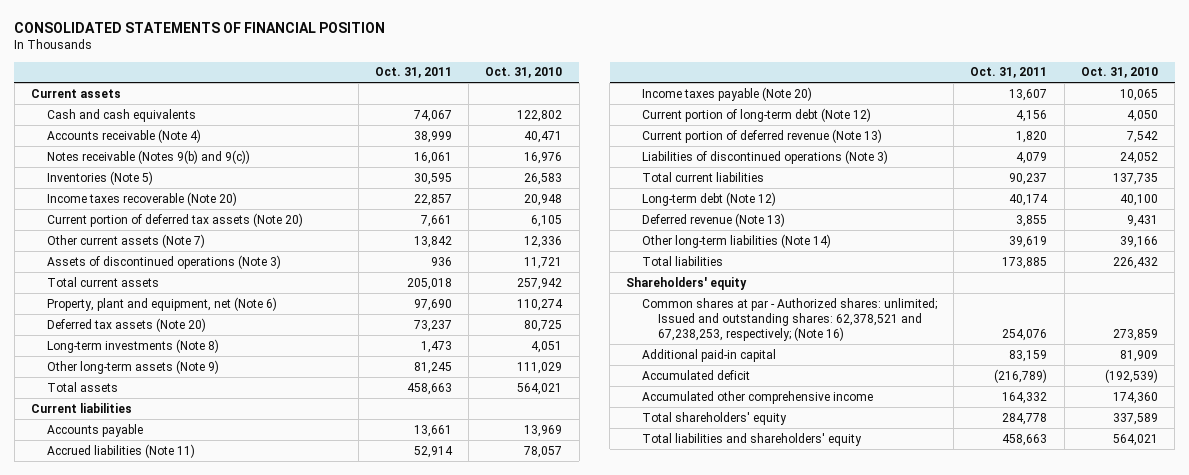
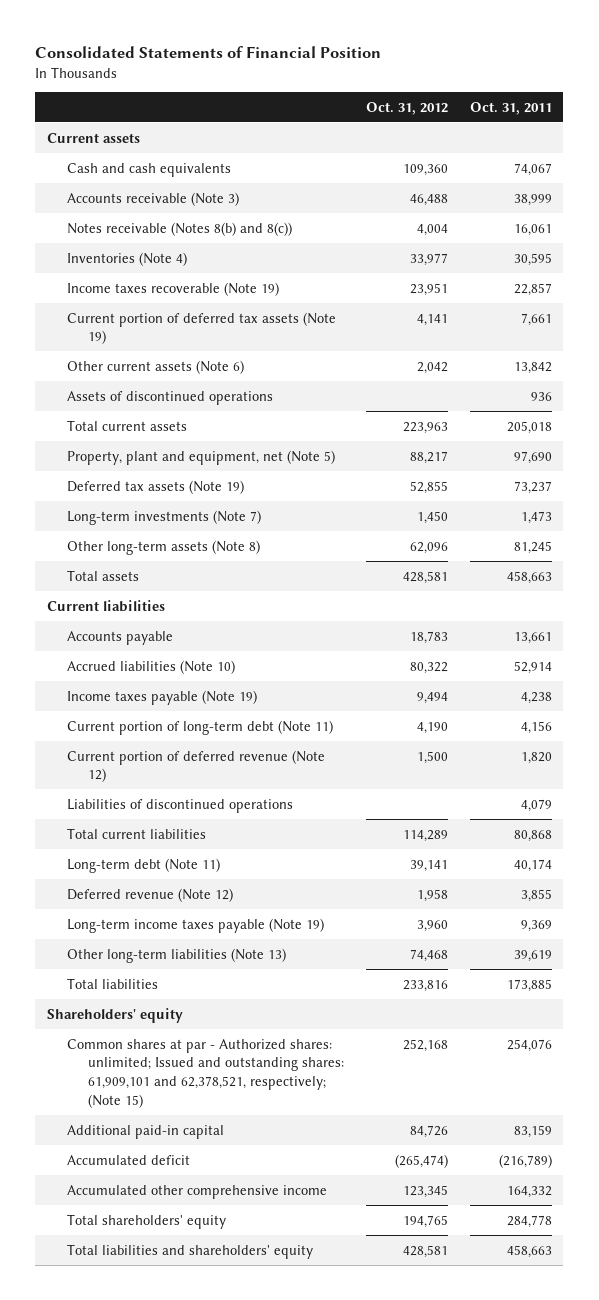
- CONSOLIDATED STATEMENTS OF FINANCIAL POSITION
+ Consolidated Statements of Financial Position
- | Oct. 31, 2011 | Oct. 31, 2010
+ | Oct. 31, 2012 | Oct. 31, 2011
- Accounts receivable (Note 4) | 38,999 | 40,471
- Notes receivable (Notes 9(b) and 9(c)) | 16,061 | 16,976
- Inventories (Note 5) | 30,595 | 26,583
- Income taxes recoverable (Note 20) | 22,857 | 20,948
- Current portion of deferred tax assets (Note 20) | 7,661 | 6,105
- Other current assets (Note 7) | 13,842 | 12,336
- Assets of discontinued operations (Note 3) | 936 | 11,721
+ Accounts receivable (Note 3) | 46,488 | 38,999
+ Notes receivable (Notes 8(b) and 8(c)) | 4,004 | 16,061
+ Inventories (Note 4) | 33,977 | 30,595
+ Income taxes recoverable (Note 19) | 23,951 | 22,857
+ Current portion of deferred tax assets (Note 19) | 4,141 | 7,661
+ Other current assets (Note 6) | 2,042 | 13,842
+ Assets of discontinued operations | | 936
- Property, plant and equipment, net (Note 6) | 97,690 | 110,274
- Deferred tax assets (Note 20) | 73,237 | 80,725
- Long-term investments (Note 8) | 1,473 | 4,051
- Other long-term assets (Note 9) | 81,245 | 111,029
+ Property, plant and equipment, net (Note 5) | 88,217 | 97,690
+ Deferred tax assets (Note 19) | 52,855 | 73,237
+ Long-term investments (Note 7) | 1,450 | 1,473
+ Other long-term assets (Note 8) | 62,096 | 81,245
- Accrued liabilities (Note 11) | 52,914 | 78,057
- Income taxes payable (Note 20) | 13,607 | 10,065
- Current portion of long-term debt (Note 12) | 4,156 | 4,050
- Current portion of deferred revenue (Note 13) | 1,820 | 7,542
- Liabilities of discontinued operations (Note 3) | 4,079 | 24,052
- Total current liabilities | 90,237 | 137,735
- Long-term debt (Note 12) | 40,174 | 40,100
- Deferred revenue (Note 13) | 3,855 | 9,431
- Other long-term liabilities (Note 14) | 39,619 | 39,166
+ Accrued liabilities (Note 10) | 80,322 | 52,914
+ Income taxes payable (Note 19) | 9,494 | 4,238
+ Current portion of long-term debt (Note 11) | 4,190 | 4,156
+ Current portion of deferred revenue (Note 12) | 1,500 | 1,820
+ Liabilities of discontinued operations | | 4,079
+ Total current liabilities | 114,289 | 80,868
+ Long-term debt (Note 11) | 39,141 | 40,174
+ Deferred revenue (Note 12) | 1,958 | 3,855
+ Long-term income taxes payable (Note 19) | 3,960 | 9,369
+ Other long-term liabilities (Note 13) | 74,468 | 39,619
- Common shares at par - Authorized shares: unlimited; Issued and outstanding shares: 62,378,521 and 67,238,253, respectively; (Note 16) | 254,076 | 273,859
+ Common shares at par - Authorized shares: unlimited; Issued and outstanding shares: 61,909,101 and 62,378,521, respectively; (Note 15) | 252,168 | 254,076

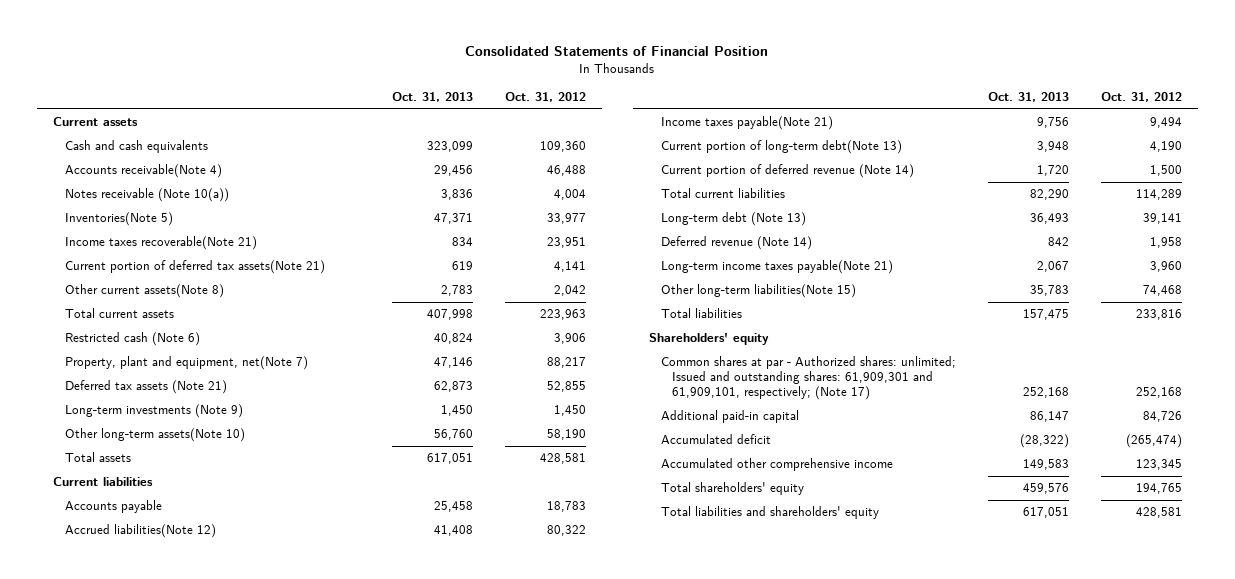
- | Oct. 31, 2012 | Oct. 31, 2011
+ | Oct. 31, 2013 | Oct. 31, 2012
- Accounts receivable (Note 3) | 46,488 | 38,999
- Notes receivable (Notes 8(b) and 8(c)) | 4,004 | 16,061
- Inventories (Note 4) | 33,977 | 30,595
- Income taxes recoverable (Note 19) | 23,951 | 22,857
- Current portion of deferred tax assets (Note 19) | 4,141 | 7,661
- Other current assets (Note 6) | 2,042 | 13,842
- Assets of discontinued operations | | 936
+ Accounts receivable(Note 4) | 29,456 | 46,488
+ Notes receivable (Note 10(a)) | 3,836 | 4,004
+ Inventories(Note 5) | 47,371 | 33,977
+ Income taxes recoverable(Note 21) | 834 | 23,951
+ Current portion of deferred tax assets(Note 21) | 619 | 4,141
+ Other current assets(Note 8) | 2,783 | 2,042
- Property, plant and equipment, net (Note 5) | 88,217 | 97,690
- Deferred tax assets (Note 19) | 52,855 | 73,237
- Long-term investments (Note 7) | 1,450 | 1,473
- Other long-term assets (Note 8) | 62,096 | 81,245
+ Restricted cash (Note 6) | 40,824 | 3,906
+ Property, plant and equipment, net(Note 7) | 47,146 | 88,217
+ Deferred tax assets (Note 21) | 62,873 | 52,855
+ Long-term investments (Note 9) | 1,450 | 1,450
+ Other long-term assets(Note 10) | 56,760 | 58,190
- Accrued liabilities (Note 10) | 80,322 | 52,914
- Income taxes payable (Note 19) | 9,494 | 4,238
- Current portion of long-term debt (Note 11) | 4,190 | 4,156
- Current portion of deferred revenue (Note 12) | 1,500 | 1,820
- Liabilities of discontinued operations | | 4,079
+ Accrued liabilities(Note 12) | 41,408 | 80,322
+ Income taxes payable(Note 21) | 9,756 | 9,494
+ Current portion of long-term debt(Note 13) | 3,948 | 4,190
+ Current portion of deferred revenue (Note 14) | 1,720 | 1,500
- Long-term debt (Note 11) | 39,141 | 40,174
- Deferred revenue (Note 12) | 1,958 | 3,855
- Long-term income taxes payable (Note 19) | 3,960 | 9,369
- Other long-term liabilities (Note 13) | 74,468 | 39,619
+ Long-term debt (Note 13) | 36,493 | 39,141
+ Deferred revenue (Note 14) | 842 | 1,958
+ Long-term income taxes payable(Note 21) | 2,067 | 3,960
+ Other long-term liabilities(Note 15) | 35,783 | 74,468
- Common shares at par - Authorized shares: unlimited; Issued and outstanding shares: 61,909,101 and 62,378,521, respectively; (Note 15) | 252,168 | 254,076
+ Common shares at par - Authorized shares: unlimited; Issued and outstanding shares: 61,909,301 and 61,909,101, respectively; (Note 17) | 252,168 | 252,168

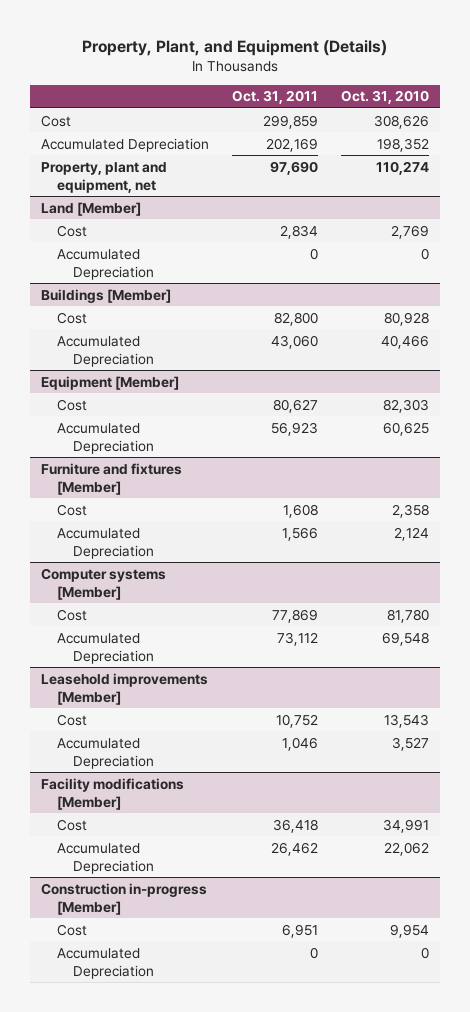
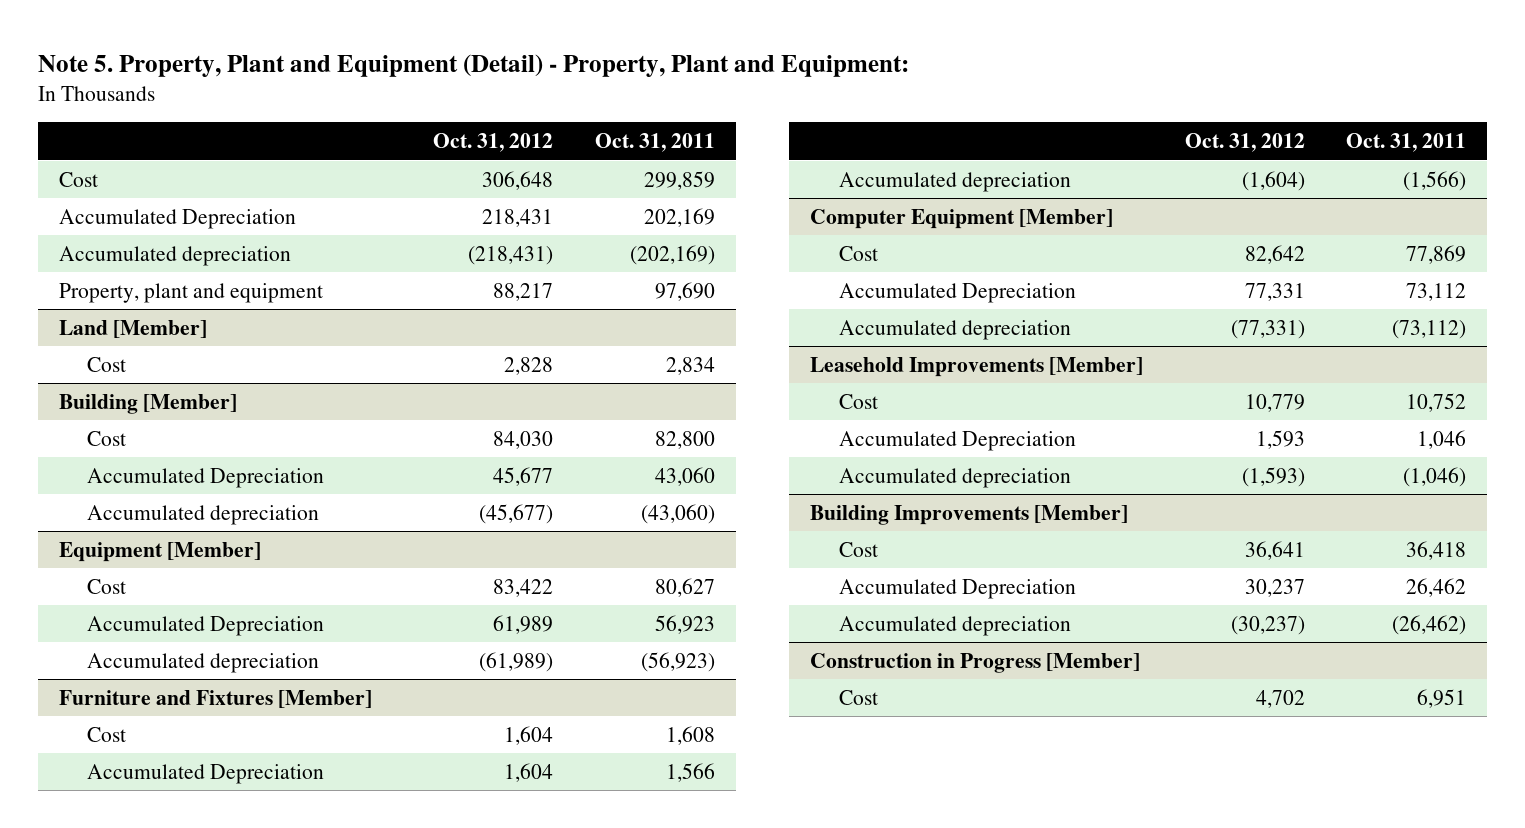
- Property, Plant, and Equipment (Details)
+ Note 5. Property, Plant and Equipment (Detail) - Property, Plant and Equipment:
- | Oct. 31, 2011 | Oct. 31, 2010
+ | Oct. 31, 2012 | Oct. 31, 2011
- Property, plant and equipment, net | 97,690 | 110,274
+ Accumulated depreciation | (218,431) | (202,169)
+ Property, plant and equipment | 88,217 | 97,690
@ Land [Member]
- Accumulated Depreciation | 0 | 0
- Buildings [Member]
+ Building [Member]
+ Accumulated depreciation | (45,677) | (43,060)
- Furniture and fixtures [Member]
@ Equipment [Member]
+ Accumulated depreciation | (61,989) | (56,923)
+ Furniture and Fixtures [Member]
- Computer systems [Member]
+ Accumulated depreciation | (1,604) | (1,566)
+ Computer Equipment [Member]
- Leasehold improvements [Member]
+ Accumulated depreciation | (77,331) | (73,112)
+ Leasehold Improvements [Member]
- Facility modifications [Member]
+ Accumulated depreciation | (1,593) | (1,046)
+ Building Improvements [Member]
- Construction in-progress [Member]
+ Accumulated depreciation | (30,237) | (26,462)
+ Construction in Progress [Member]
- Accumulated Depreciation | 0 | 0

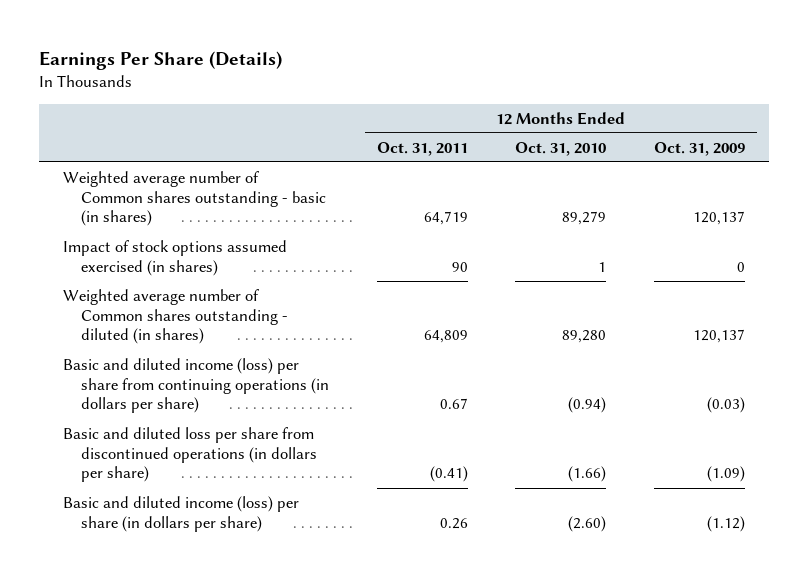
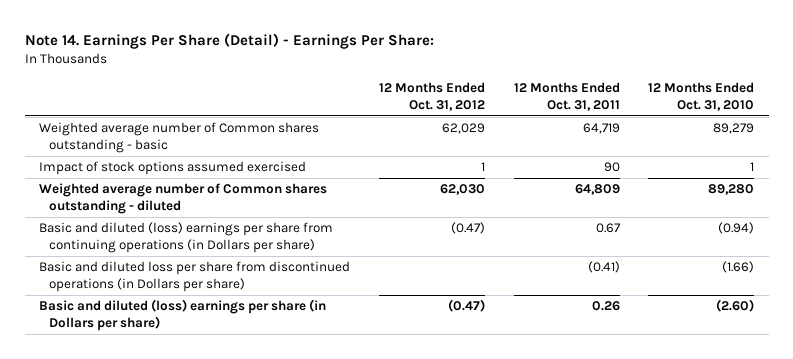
- Earnings Per Share (Details)
+ Note 14. Earnings Per Share (Detail) - Earnings Per Share:
- | 12 Months Ended Oct. 31, 2011 | 12 Months Ended Oct. 31, 2010 | 12 Months Ended Oct. 31, 2009
+ | 12 Months Ended Oct. 31, 2012 | 12 Months Ended Oct. 31, 2011 | 12 Months Ended Oct. 31, 2010
- Weighted average number of Common shares outstanding - basic (in shares) | 64,719 | 89,279 | 120,137
- Impact of stock options assumed exercised (in shares) | 90 | 1 | 0
- Weighted average number of Common shares outstanding - diluted (in shares) | 64,809 | 89,280 | 120,137
- Basic and diluted income (loss) per share from continuing operations (in dollars per share) | 0.67 | (0.94) | (0.03)
- Basic and diluted loss per share from discontinued operations (in dollars per share) | (0.41) | (1.66) | (1.09)
- Basic and diluted income (loss) per share (in dollars per share) | 0.26 | (2.60) | (1.12)
+ Weighted average number of Common shares outstanding - basic | 62,029 | 64,719 | 89,279
+ Impact of stock options assumed exercised | 1 | 90 | 1
+ Weighted average number of Common shares outstanding - diluted | 62,030 | 64,809 | 89,280
+ Basic and diluted (loss) earnings per share from continuing operations (in Dollars per share) | (0.47) | 0.67 | (0.94)
+ Basic and diluted loss per share from discontinued operations (in Dollars per share) | | (0.41) | (1.66)
+ Basic and diluted (loss) earnings per share (in Dollars per share) | (0.47) | 0.26 | (2.60)

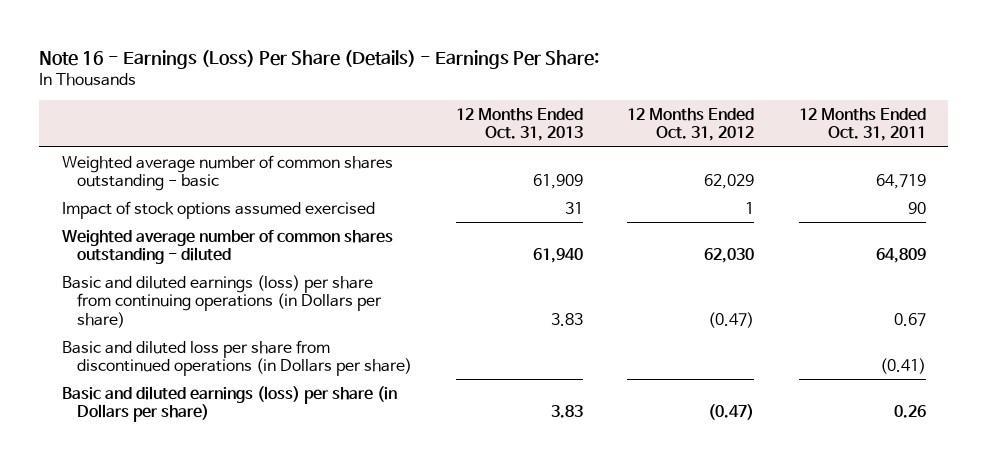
- Note 14. Earnings Per Share (Detail) - Earnings Per Share:
+ Note 16 - Earnings (Loss) Per Share (Details) - Earnings Per Share:
- | 12 Months Ended Oct. 31, 2012 | 12 Months Ended Oct. 31, 2011 | 12 Months Ended Oct. 31, 2010
+ | 12 Months Ended Oct. 31, 2013 | 12 Months Ended Oct. 31, 2012 | 12 Months Ended Oct. 31, 2011
- Weighted average number of Common shares outstanding - basic | 62,029 | 64,719 | 89,279
+ Weighted average number of common shares outstanding - basic | 61,909 | 62,029 | 64,719
- Weighted average number of Common shares outstanding - diluted | 62,030 | 64,809 | 89,280
- Basic and diluted (loss) earnings per share from continuing operations (in Dollars per share) | (0.47) | 0.67 | (0.94)
+ Weighted average number of common shares outstanding - diluted | 61,940 | 62,030 | 64,809
+ Basic and diluted earnings (loss) per share from continuing operations (in Dollars per share) | 3.83 | (0.47) | 0.67
- Basic and diluted (loss) earnings per share (in Dollars per share) | (0.47) | 0.26 | (2.60)
+ Basic and diluted earnings (loss) per share (in Dollars per share) | 3.83 | (0.47) | 0.26

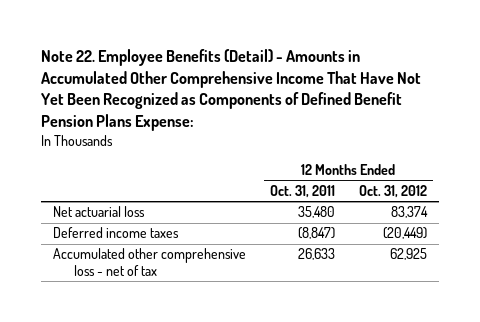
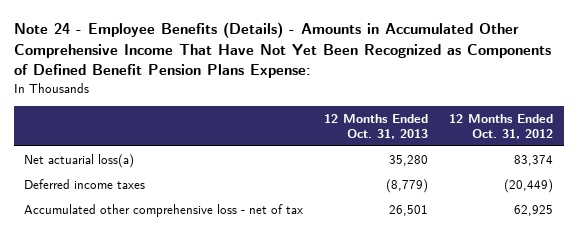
- Note 22. Employee Benefits (Detail) - Amounts in Accumulated Other Comprehensive Income That Have Not Yet Been Recognized as Components of Defined Benefit Pension Plans Expense:
+ Note 24 - Employee Benefits (Details) - Amounts in Accumulated Other Comprehensive Income That Have Not Yet Been Recognized as Components of Defined Benefit Pension Plans Expense:
- | 12 Months Ended Oct. 31, 2011 | 12 Months Ended Oct. 31, 2012
+ | 12 Months Ended Oct. 31, 2013 | 12 Months Ended Oct. 31, 2012
- Net actuarial loss | 35,480 | 83,374
+ Net actuarial loss(a) | 35,280 | 83,374

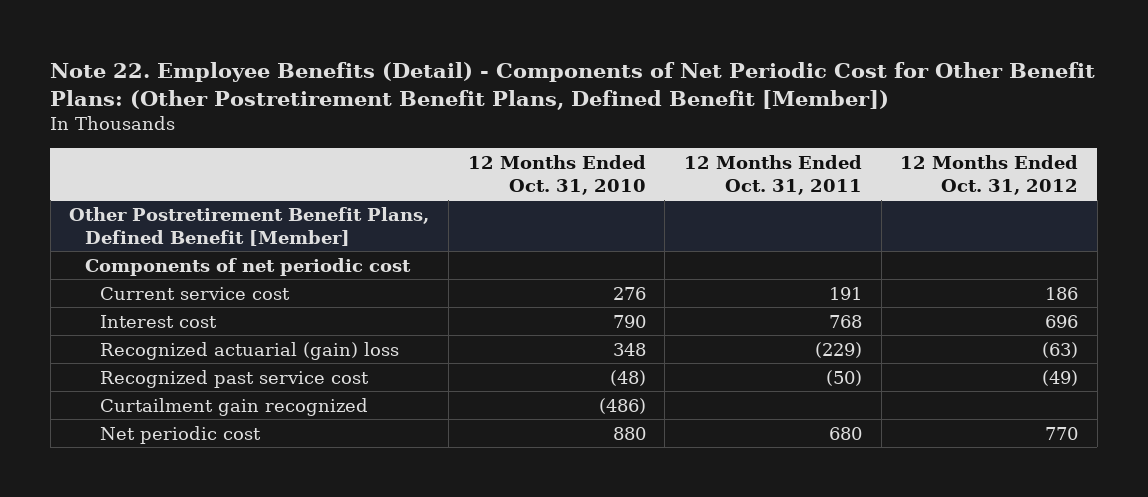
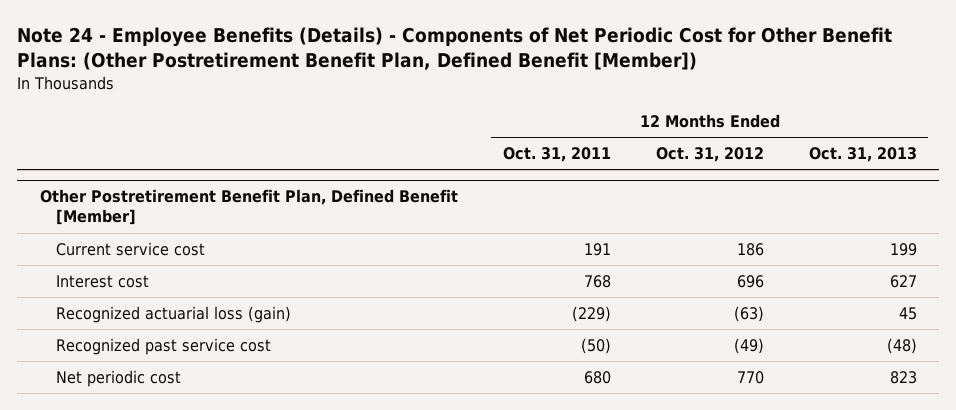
- Note 22. Employee Benefits (Detail) - Components of Net Periodic Cost for Other Benefit Plans: (Other Postretirement Benefit Plans, Defined Benefit [Member])
+ Note 24 - Employee Benefits (Details) - Components of Net Periodic Cost for Other Benefit Plans: (Other Postretirement Benefit Plan, Defined Benefit [Member])
- | 12 Months Ended Oct. 31, 2010 | 12 Months Ended Oct. 31, 2011 | 12 Months Ended Oct. 31, 2012
+ | 12 Months Ended Oct. 31, 2011 | 12 Months Ended Oct. 31, 2012 | 12 Months Ended Oct. 31, 2013
- Other Postretirement Benefit Plans, Defined Benefit [Member]
- Components of net periodic cost
+ Other Postretirement Benefit Plan, Defined Benefit [Member]
- Recognized actuarial (gain) loss | 348 | (229) | (63)
+ Recognized actuarial loss (gain) | (229) | (63) | 45
- Curtailment gain recognized | (486) | |

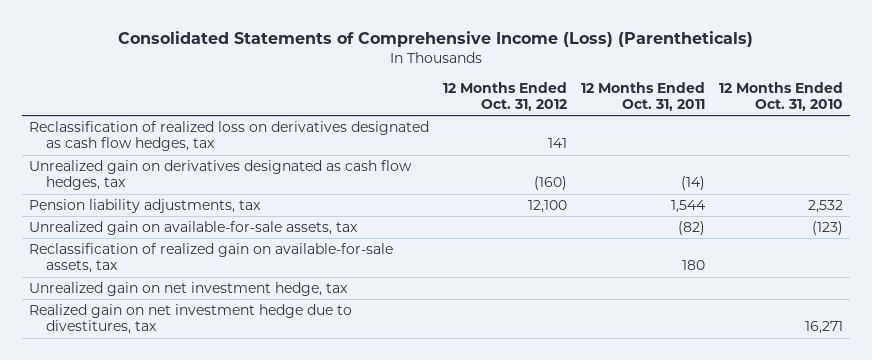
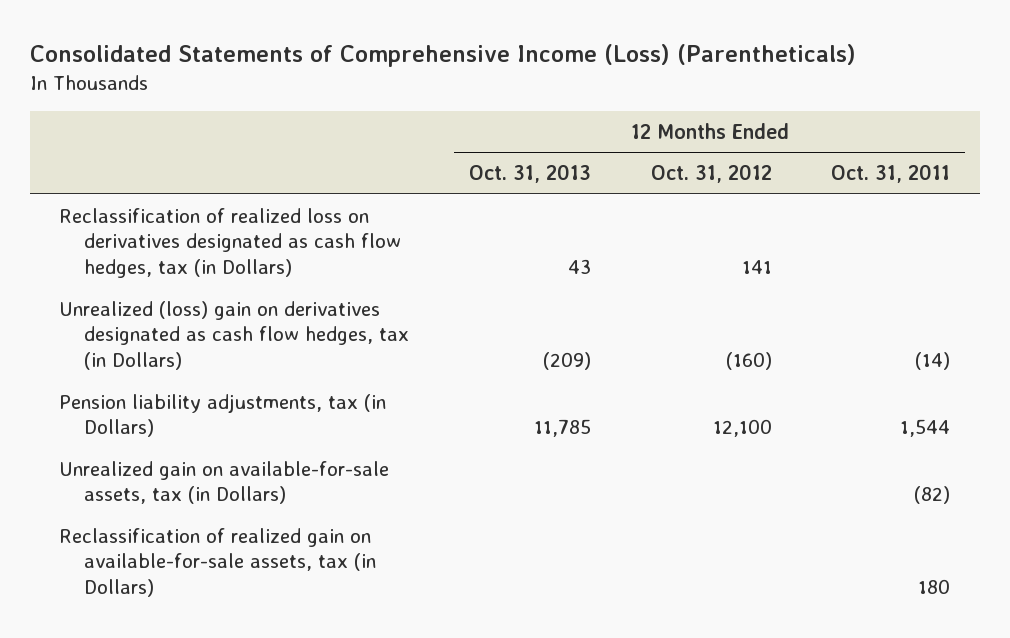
- | 12 Months Ended Oct. 31, 2012 | 12 Months Ended Oct. 31, 2011 | 12 Months Ended Oct. 31, 2010
+ | 12 Months Ended Oct. 31, 2013 | 12 Months Ended Oct. 31, 2012 | 12 Months Ended Oct. 31, 2011
- Reclassification of realized loss on derivatives designated as cash flow hedges, tax | 141 | |
- Unrealized gain on derivatives designated as cash flow hedges, tax | (160) | (14) |
- Pension liability adjustments, tax | 12,100 | 1,544 | 2,532
- Unrealized gain on available-for-sale assets, tax | | (82) | (123)
- Reclassification of realized gain on available-for-sale assets, tax | | 180 |
- Unrealized gain on net investment hedge, tax
- Realized gain on net investment hedge due to divestitures, tax | | | 16,271
+ Reclassification of realized loss on derivatives designated as cash flow hedges, tax (in Dollars) | 43 | 141 |
+ Unrealized (loss) gain on derivatives designated as cash flow hedges, tax (in Dollars) | (209) | (160) | (14)
+ Pension liability adjustments, tax (in Dollars) | 11,785 | 12,100 | 1,544
+ Unrealized gain on available-for-sale assets, tax (in Dollars) | | | (82)
+ Reclassification of realized gain on available-for-sale assets, tax (in Dollars) | | | 180

